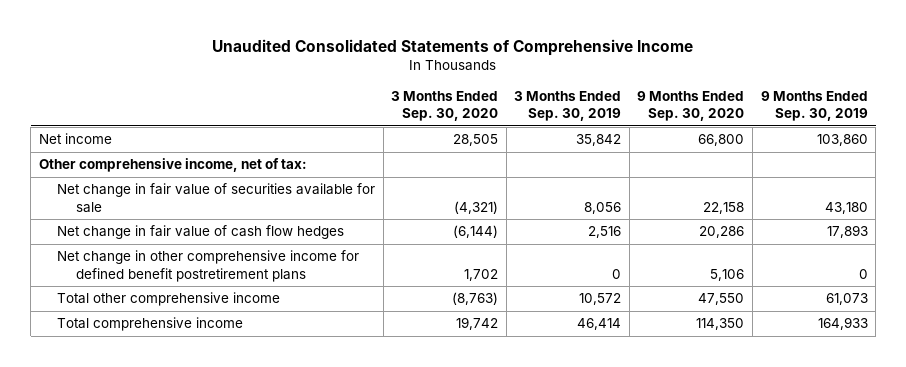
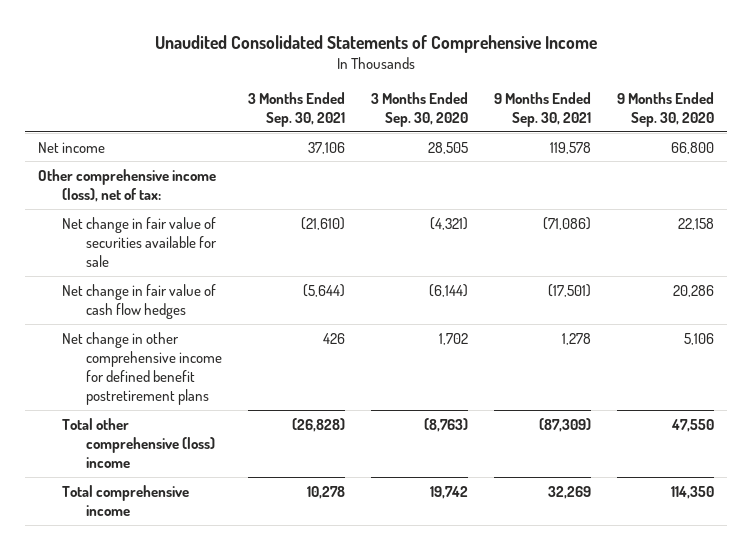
- | 3 Months Ended Sep. 30, 2020 | 3 Months Ended Sep. 30, 2019 | 9 Months Ended Sep. 30, 2020 | 9 Months Ended Sep. 30, 2019
+ | 3 Months Ended Sep. 30, 2021 | 3 Months Ended Sep. 30, 2020 | 9 Months Ended Sep. 30, 2021 | 9 Months Ended Sep. 30, 2020
- Other comprehensive income, net of tax:
+ Other comprehensive income (loss), net of tax:
- Total other comprehensive income | (8,763) | 10,572 | 47,550 | 61,073
+ Total other comprehensive (loss) income | (26,828) | (8,763) | (87,309) | 47,550

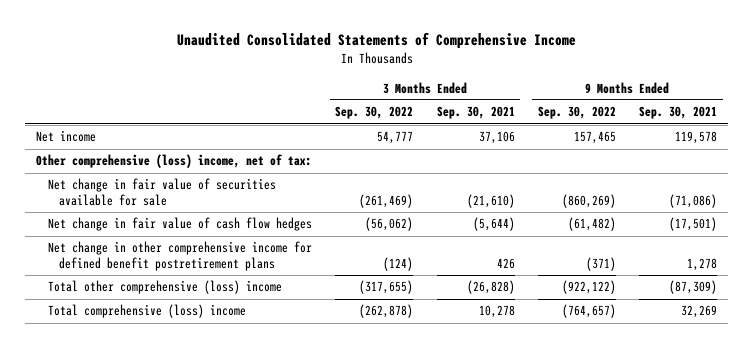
- | 3 Months Ended Sep. 30, 2021 | 3 Months Ended Sep. 30, 2020 | 9 Months Ended Sep. 30, 2021 | 9 Months Ended Sep. 30, 2020
+ | 3 Months Ended Sep. 30, 2022 | 3 Months Ended Sep. 30, 2021 | 9 Months Ended Sep. 30, 2022 | 9 Months Ended Sep. 30, 2021
- Other comprehensive income (loss), net of tax:
+ Other comprehensive (loss) income, net of tax:
- Total comprehensive income | 10,278 | 19,742 | 32,269 | 114,350
+ Total comprehensive (loss) income | (262,878) | 10,278 | (764,657) | 32,269

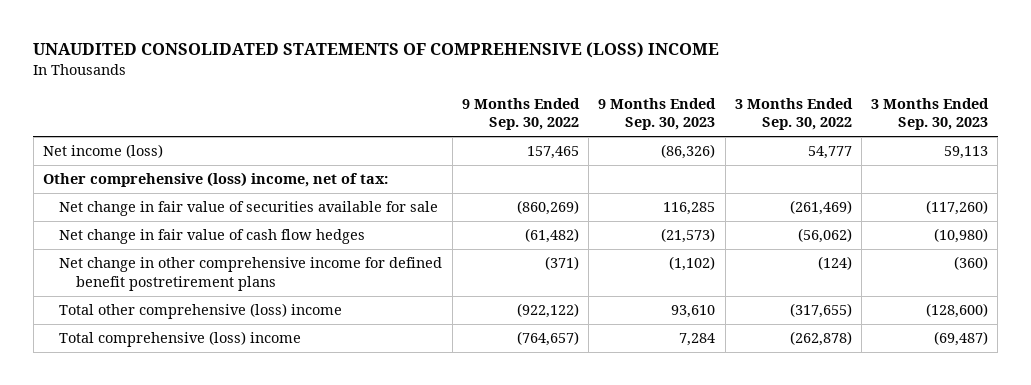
- Unaudited Consolidated Statements of Comprehensive Income
+ UNAUDITED CONSOLIDATED STATEMENTS OF COMPREHENSIVE (LOSS) INCOME
- | 3 Months Ended Sep. 30, 2022 | 3 Months Ended Sep. 30, 2021 | 9 Months Ended Sep. 30, 2022 | 9 Months Ended Sep. 30, 2021
+ | 9 Months Ended Sep. 30, 2022 | 9 Months Ended Sep. 30, 2023 | 3 Months Ended Sep. 30, 2022 | 3 Months Ended Sep. 30, 2023
- Net income | 54,777 | 37,106 | 157,465 | 119,578
+ Net income (loss) | 157,465 | (86,326) | 54,777 | 59,113

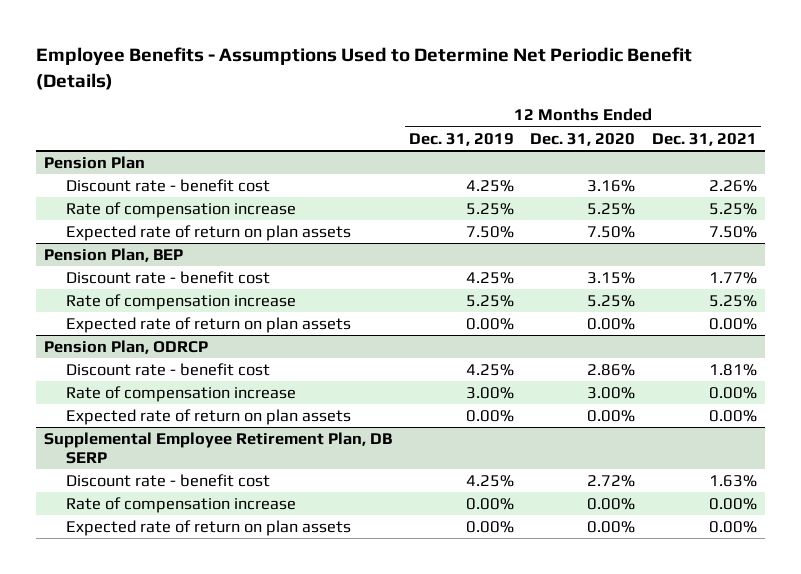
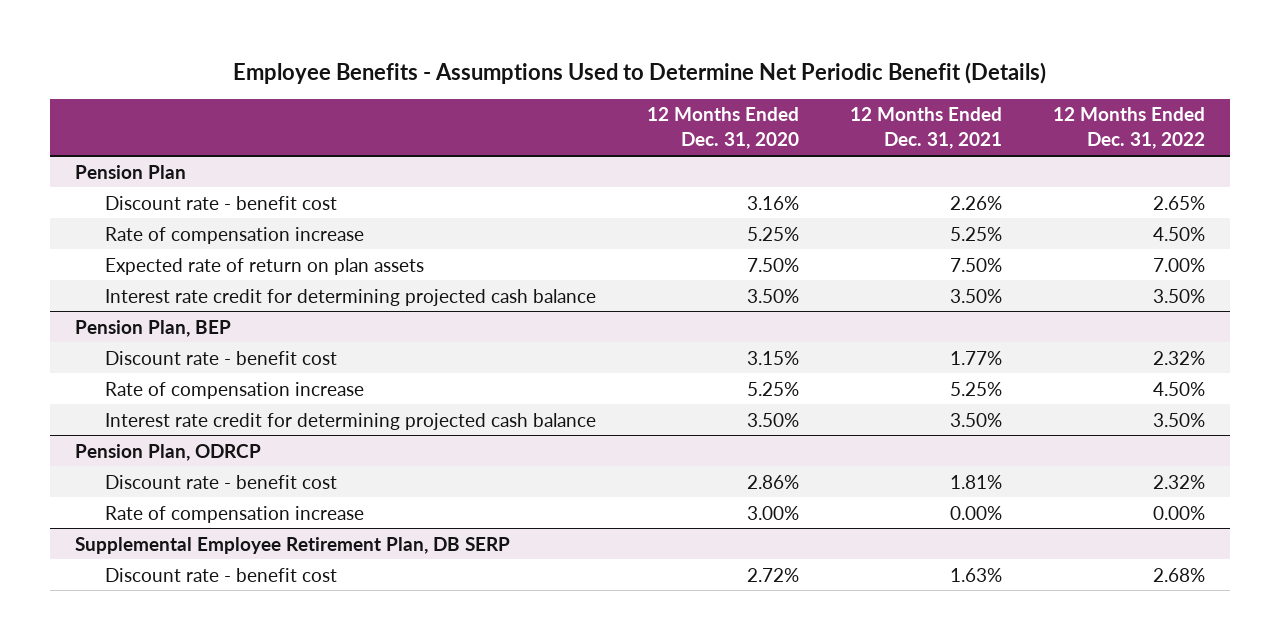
- | 12 Months Ended Dec. 31, 2019 | 12 Months Ended Dec. 31, 2020 | 12 Months Ended Dec. 31, 2021
+ | 12 Months Ended Dec. 31, 2020 | 12 Months Ended Dec. 31, 2021 | 12 Months Ended Dec. 31, 2022
@ Pension Plan
+ Interest rate credit for determining projected cash balance | 3.50% | 3.50% | 3.50%
@ Pension Plan, BEP
- Expected rate of return on plan assets | 0.00% | 0.00% | 0.00%
+ Interest rate credit for determining projected cash balance | 3.50% | 3.50% | 3.50%
@ Pension Plan, ODRCP
- Expected rate of return on plan assets | 0.00% | 0.00% | 0.00%
@ Supplemental Employee Retirement Plan, DB SERP
- Rate of compensation increase | 0.00% | 0.00% | 0.00%
- Expected rate of return on plan assets | 0.00% | 0.00% | 0.00%

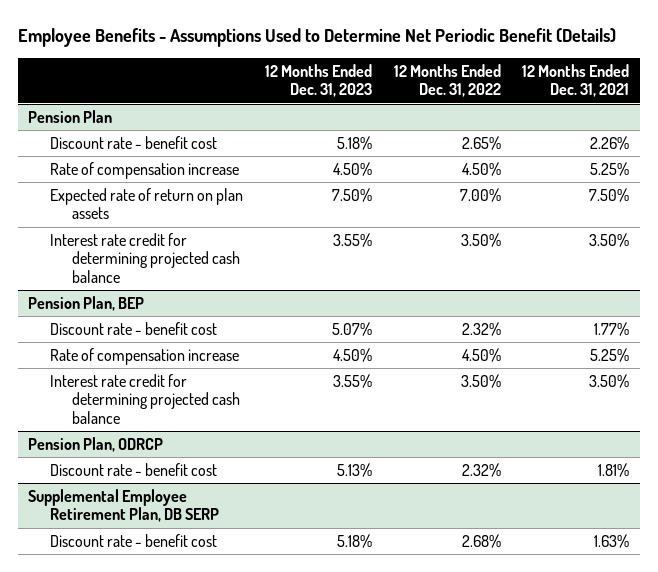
- | 12 Months Ended Dec. 31, 2020 | 12 Months Ended Dec. 31, 2021 | 12 Months Ended Dec. 31, 2022
+ | 12 Months Ended Dec. 31, 2023 | 12 Months Ended Dec. 31, 2022 | 12 Months Ended Dec. 31, 2021
@ Pension Plan, ODRCP
- Rate of compensation increase | 3.00% | 0.00% | 0.00%

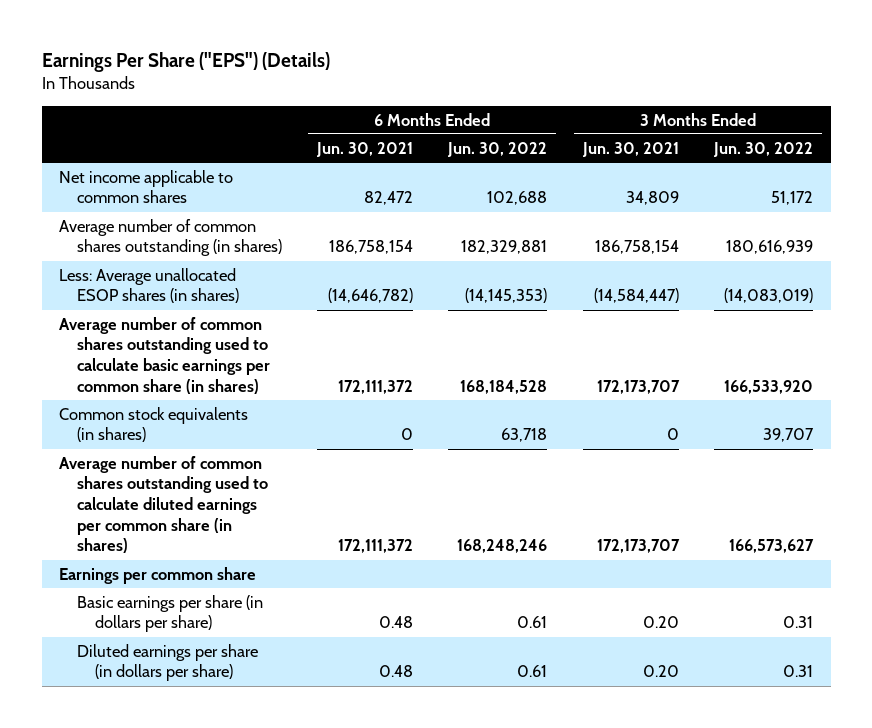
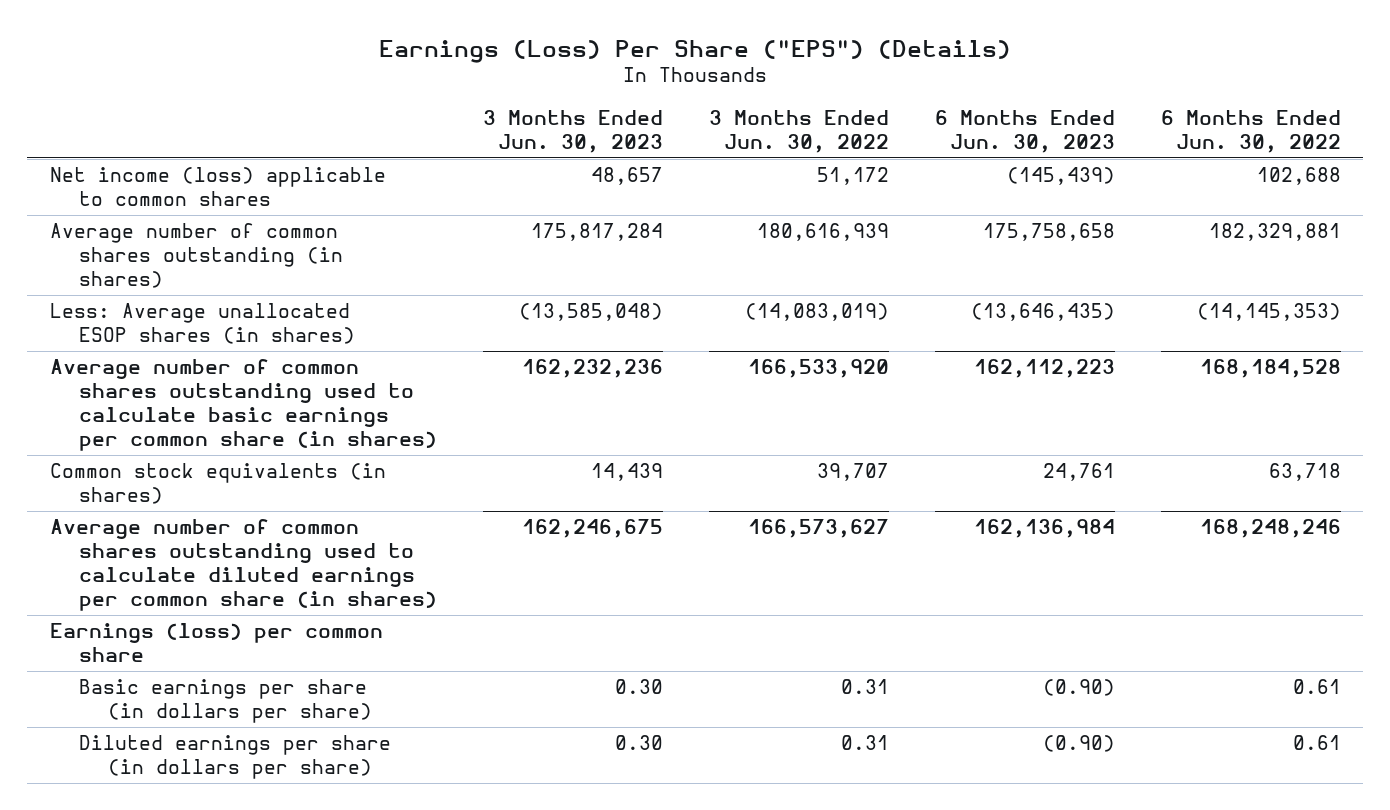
- Earnings Per Share ("EPS") (Details)
+ Earnings (Loss) Per Share ("EPS") (Details)
- | 6 Months Ended Jun. 30, 2021 | 6 Months Ended Jun. 30, 2022 | 3 Months Ended Jun. 30, 2021 | 3 Months Ended Jun. 30, 2022
+ | 3 Months Ended Jun. 30, 2023 | 3 Months Ended Jun. 30, 2022 | 6 Months Ended Jun. 30, 2023 | 6 Months Ended Jun. 30, 2022
- Net income applicable to common shares | 82,472 | 102,688 | 34,809 | 51,172
+ Net income (loss) applicable to common shares | 48,657 | 51,172 | (145,439) | 102,688
- Earnings per common share
+ Earnings (loss) per common share

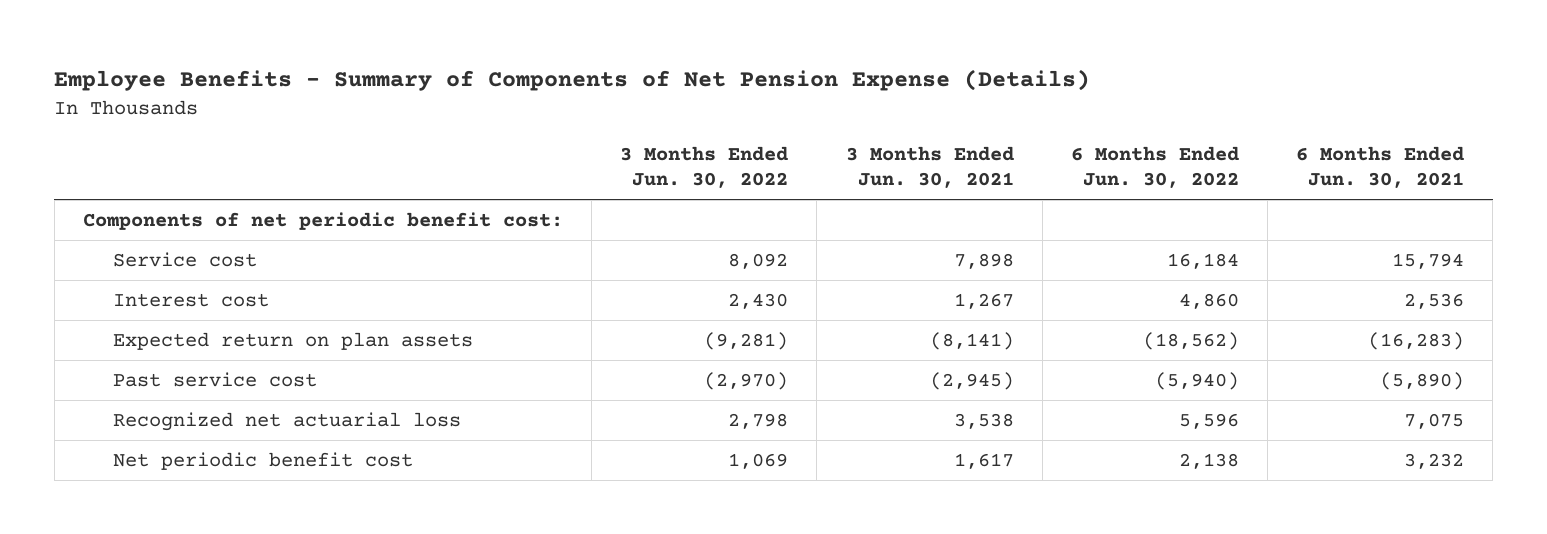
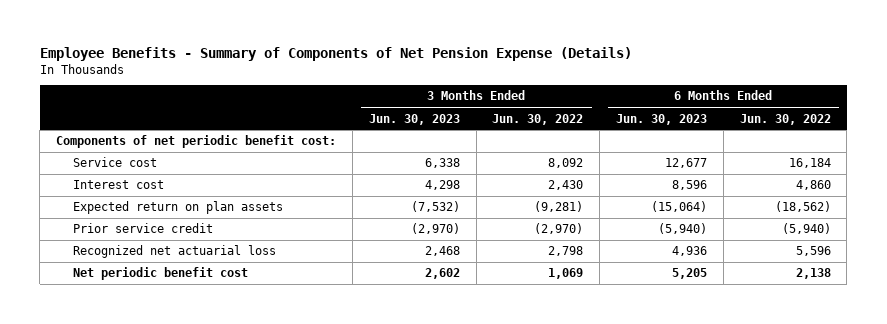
- | 3 Months Ended Jun. 30, 2022 | 3 Months Ended Jun. 30, 2021 | 6 Months Ended Jun. 30, 2022 | 6 Months Ended Jun. 30, 2021
+ | 3 Months Ended Jun. 30, 2023 | 3 Months Ended Jun. 30, 2022 | 6 Months Ended Jun. 30, 2023 | 6 Months Ended Jun. 30, 2022
- Past service cost | (2,970) | (2,945) | (5,940) | (5,890)
+ Prior service credit | (2,970) | (2,970) | (5,940) | (5,940)

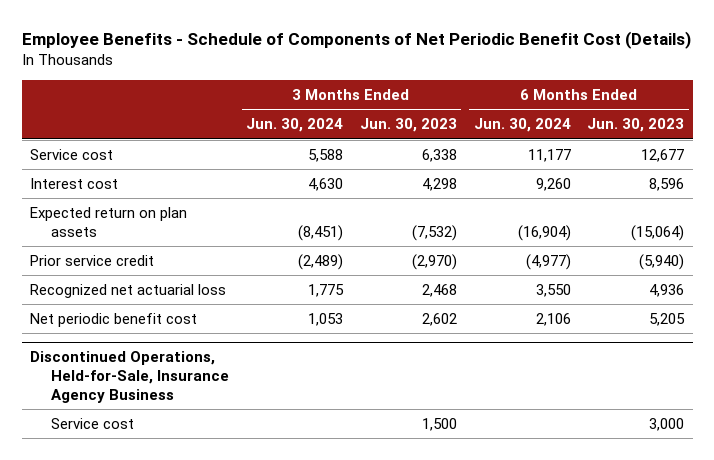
- Employee Benefits - Summary of Components of Net Pension Expense (Details)
+ Employee Benefits - Schedule of Components of Net Periodic Benefit Cost (Details)
- | 3 Months Ended Jun. 30, 2023 | 3 Months Ended Jun. 30, 2022 | 6 Months Ended Jun. 30, 2023 | 6 Months Ended Jun. 30, 2022
+ | 3 Months Ended Jun. 30, 2024 | 3 Months Ended Jun. 30, 2023 | 6 Months Ended Jun. 30, 2024 | 6 Months Ended Jun. 30, 2023
- Components of net periodic benefit cost:
+ Discontinued Operations, Held-for-Sale, Insurance Agency Business
+ Service cost | | 1,500 | | 3,000

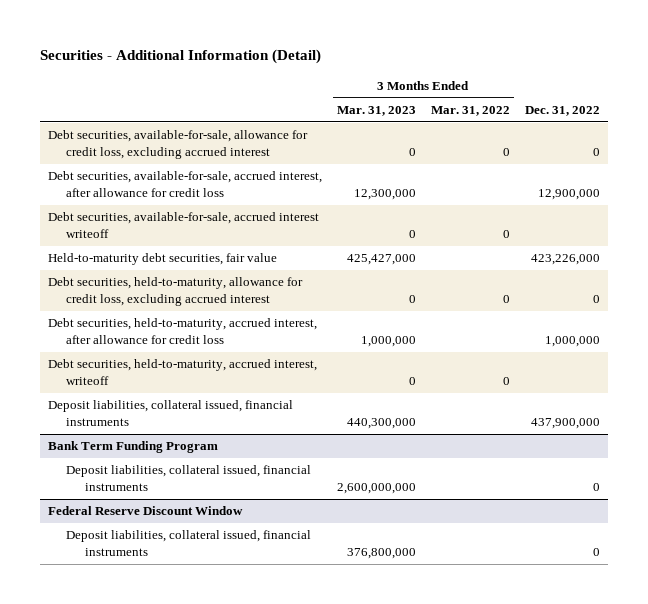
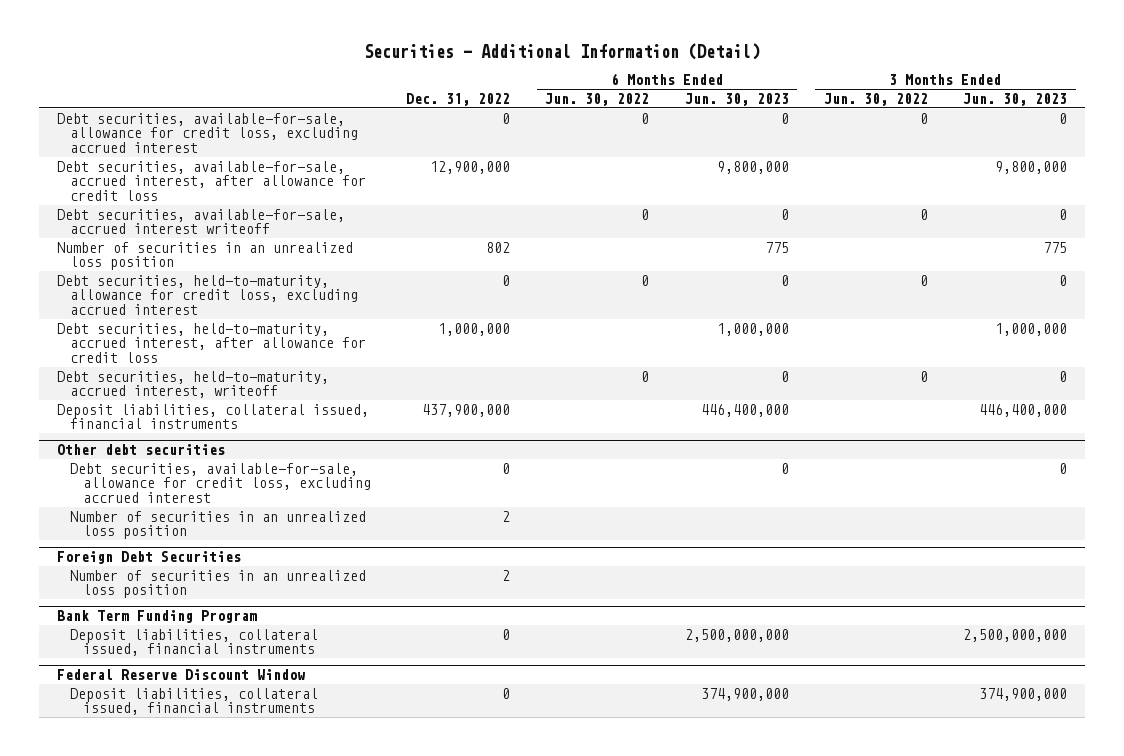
- | 3 Months Ended Mar. 31, 2023 | 3 Months Ended Mar. 31, 2022 | Dec. 31, 2022
+ | Dec. 31, 2022 | 6 Months Ended Jun. 30, 2022 | 6 Months Ended Jun. 30, 2023 | 3 Months Ended Jun. 30, 2022 | 3 Months Ended Jun. 30, 2023
- Held-to-maturity debt securities, fair value | 425,427,000 | | 423,226,000
+ Number of securities in an unrealized loss position | 802 | | 775 | | 775
+ Other debt securities
+ Debt securities, available-for-sale, allowance for credit loss, excluding accrued interest | 0 | | 0 | | 0
+ Number of securities in an unrealized loss position | 2 | | | |
+ Foreign Debt Securities
+ Number of securities in an unrealized loss position | 2 | | | |

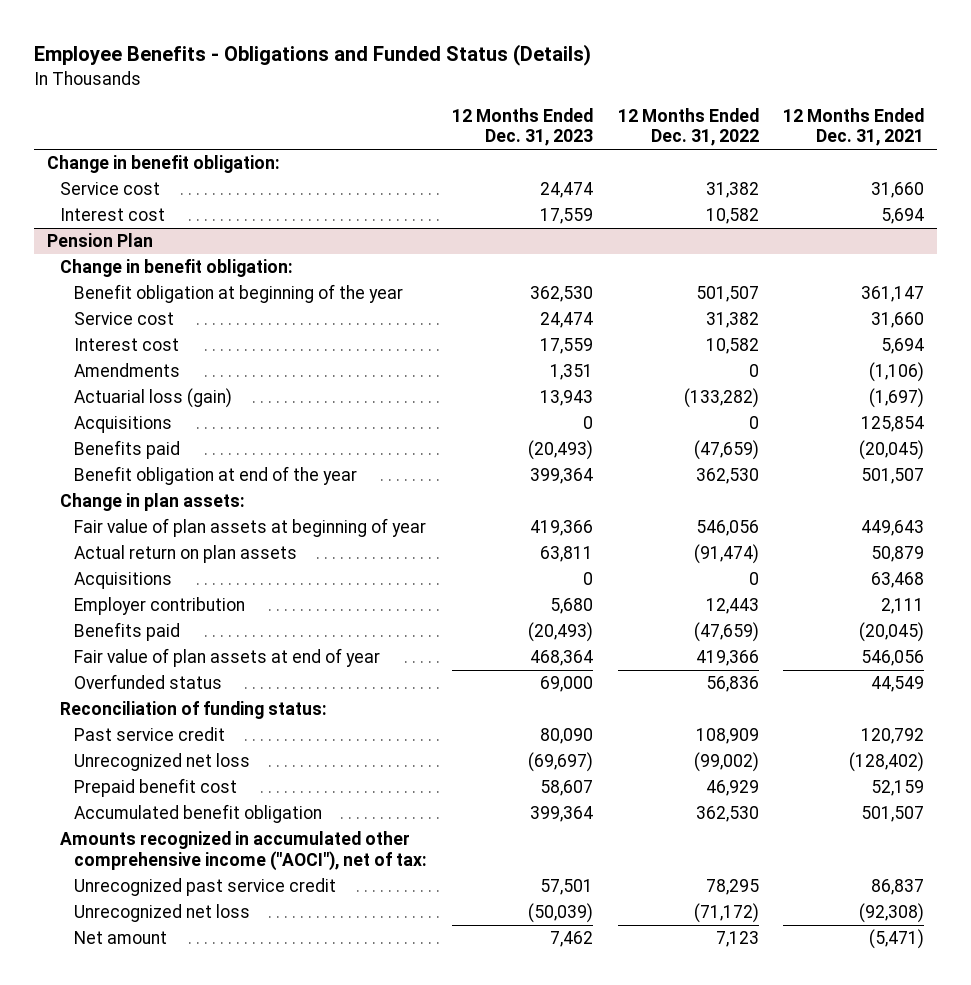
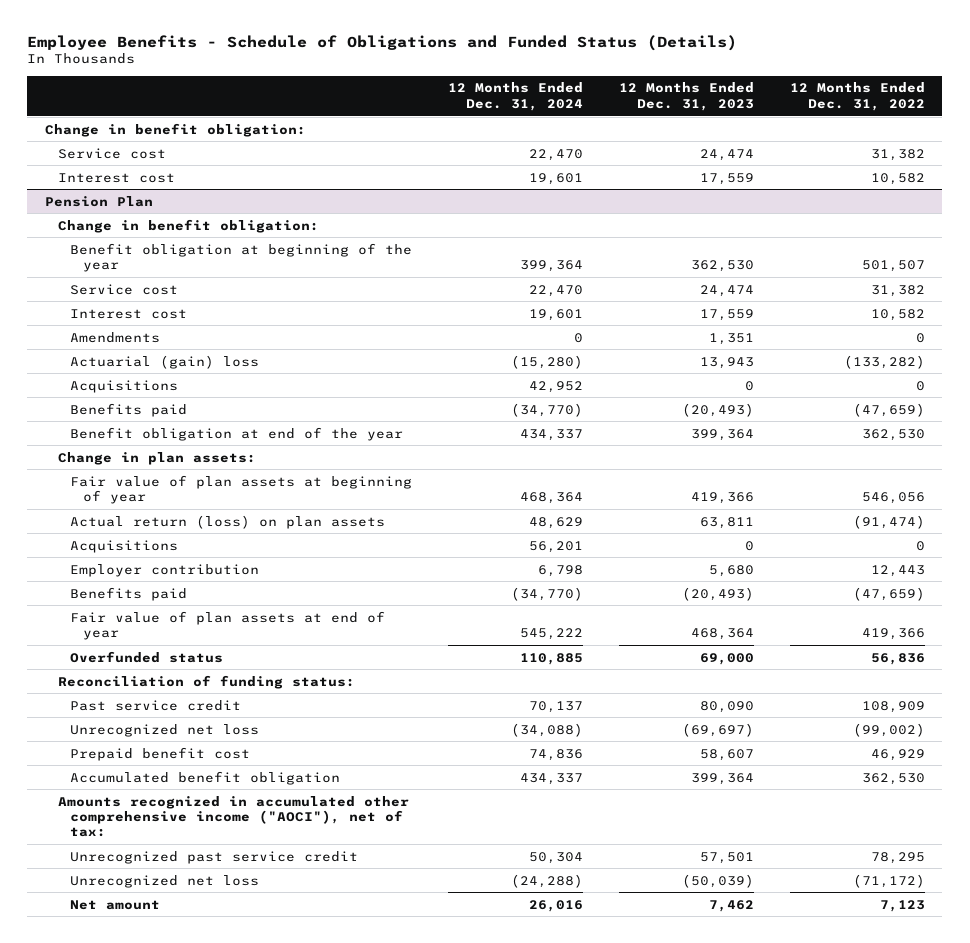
- Employee Benefits - Obligations and Funded Status (Details)
+ Employee Benefits - Schedule of Obligations and Funded Status (Details)
- | 12 Months Ended Dec. 31, 2023 | 12 Months Ended Dec. 31, 2022 | 12 Months Ended Dec. 31, 2021
+ | 12 Months Ended Dec. 31, 2024 | 12 Months Ended Dec. 31, 2023 | 12 Months Ended Dec. 31, 2022
@ Pension Plan
- Actuarial loss (gain) | 13,943 | (133,282) | (1,697)
+ Actuarial (gain) loss | (15,280) | 13,943 | (133,282)
- Actual return on plan assets | 63,811 | (91,474) | 50,879
+ Actual return (loss) on plan assets | 48,629 | 63,811 | (91,474)

